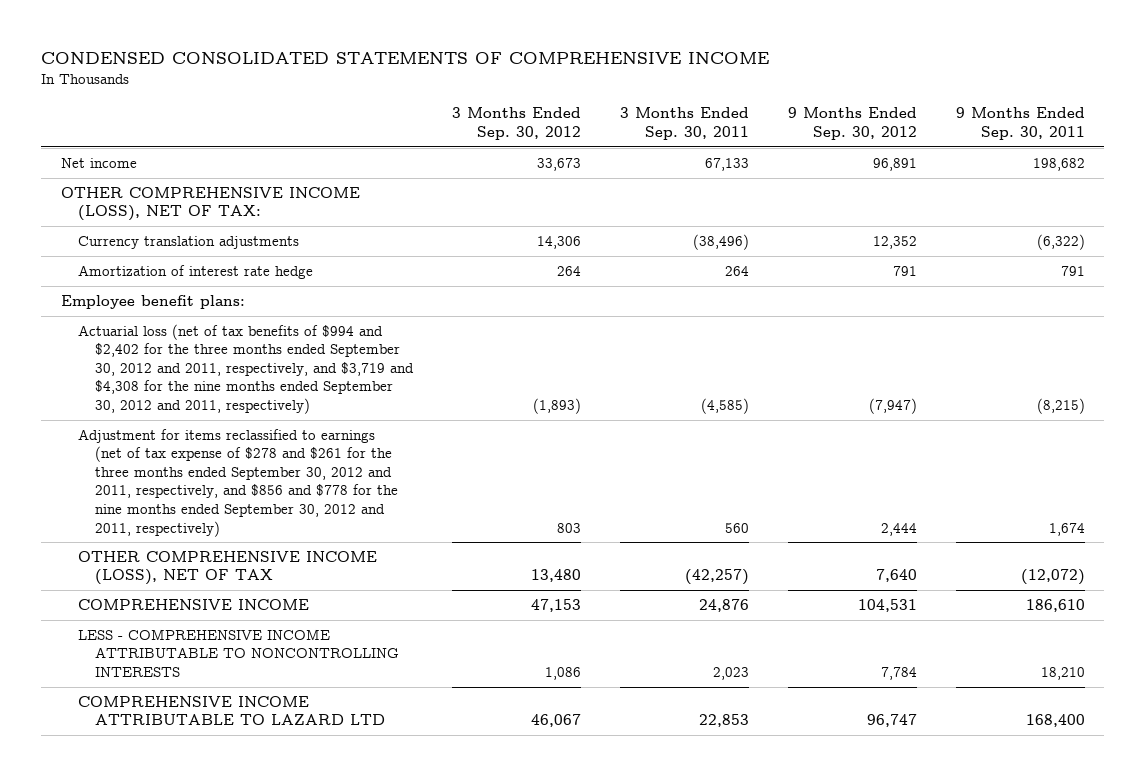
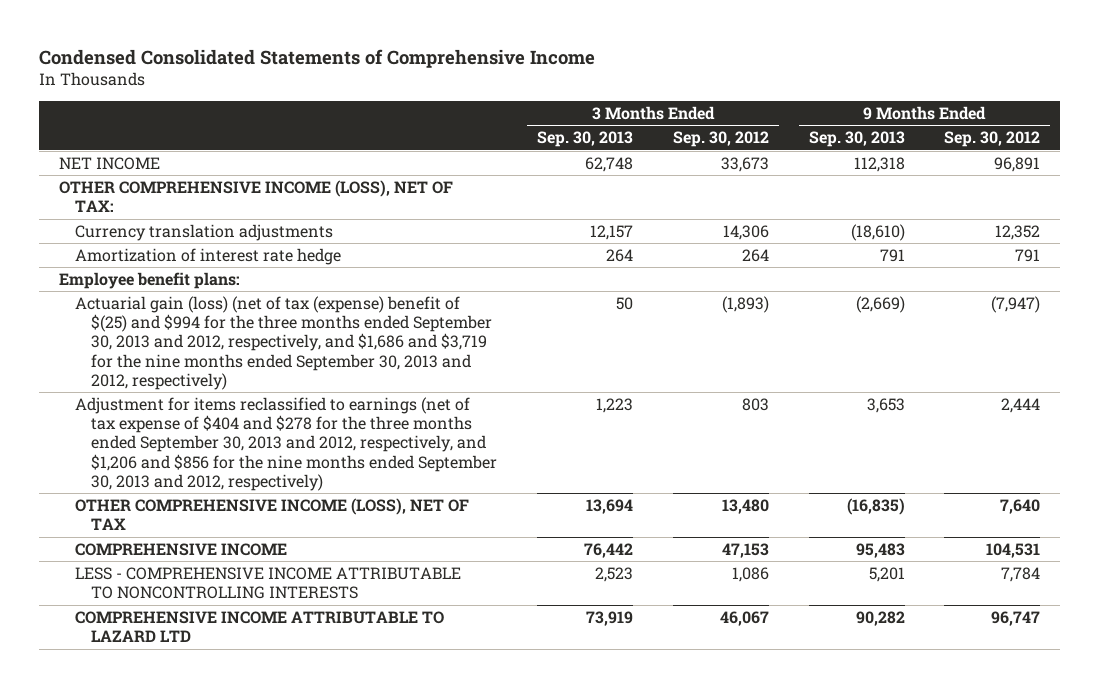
- CONDENSED CONSOLIDATED STATEMENTS OF COMPREHENSIVE INCOME
+ Condensed Consolidated Statements of Comprehensive Income
- | 3 Months Ended Sep. 30, 2012 | 3 Months Ended Sep. 30, 2011 | 9 Months Ended Sep. 30, 2012 | 9 Months Ended Sep. 30, 2011
+ | 3 Months Ended Sep. 30, 2013 | 3 Months Ended Sep. 30, 2012 | 9 Months Ended Sep. 30, 2013 | 9 Months Ended Sep. 30, 2012
- Net income | 33,673 | 67,133 | 96,891 | 198,682
+ NET INCOME | 62,748 | 33,673 | 112,318 | 96,891
- Actuarial loss (net of tax benefits of $994 and $2,402 for the three months ended September 30, 2012 and 2011, respectively, and $3,719 and $4,308 for the nine months ended September 30, 2012 and 2011, respectively) | (1,893) | (4,585) | (7,947) | (8,215)
- Adjustment for items reclassified to earnings (net of tax expense of $278 and $261 for the three months ended September 30, 2012 and 2011, respectively, and $856 and $778 for the nine months ended September 30, 2012 and 2011, respectively) | 803 | 560 | 2,444 | 1,674
+ Actuarial gain (loss) (net of tax (expense) benefit of $(25) and $994 for the three months ended September 30, 2013 and 2012, respectively, and $1,686 and $3,719 for the nine months ended September 30, 2013 and 2012, respectively) | 50 | (1,893) | (2,669) | (7,947)
+ Adjustment for items reclassified to earnings (net of tax expense of $404 and $278 for the three months ended September 30, 2013 and 2012, respectively, and $1,206 and $856 for the nine months ended September 30, 2013 and 2012, respectively) | 1,223 | 803 | 3,653 | 2,444

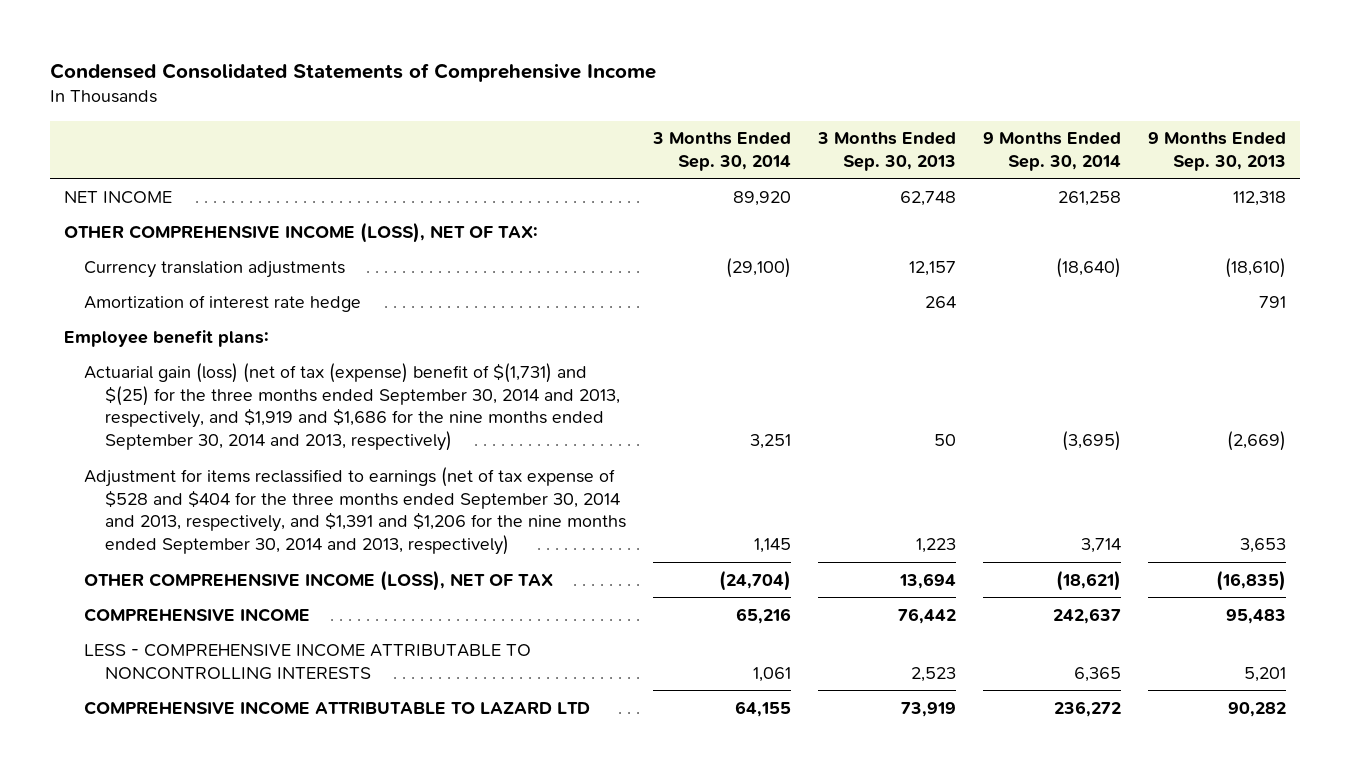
- | 3 Months Ended Sep. 30, 2013 | 3 Months Ended Sep. 30, 2012 | 9 Months Ended Sep. 30, 2013 | 9 Months Ended Sep. 30, 2012
+ | 3 Months Ended Sep. 30, 2014 | 3 Months Ended Sep. 30, 2013 | 9 Months Ended Sep. 30, 2014 | 9 Months Ended Sep. 30, 2013
- Actuarial gain (loss) (net of tax (expense) benefit of $(25) and $994 for the three months ended September 30, 2013 and 2012, respectively, and $1,686 and $3,719 for the nine months ended September 30, 2013 and 2012, respectively) | 50 | (1,893) | (2,669) | (7,947)
- Adjustment for items reclassified to earnings (net of tax expense of $404 and $278 for the three months ended September 30, 2013 and 2012, respectively, and $1,206 and $856 for the nine months ended September 30, 2013 and 2012, respectively) | 1,223 | 803 | 3,653 | 2,444
+ Actuarial gain (loss) (net of tax (expense) benefit of $(1,731) and $(25) for the three months ended September 30, 2014 and 2013, respectively, and $1,919 and $1,686 for the nine months ended September 30, 2014 and 2013, respectively) | 3,251 | 50 | (3,695) | (2,669)
+ Adjustment for items reclassified to earnings (net of tax expense of $528 and $404 for the three months ended September 30, 2014 and 2013, respectively, and $1,391 and $1,206 for the nine months ended September 30, 2014 and 2013, respectively) | 1,145 | 1,223 | 3,714 | 3,653

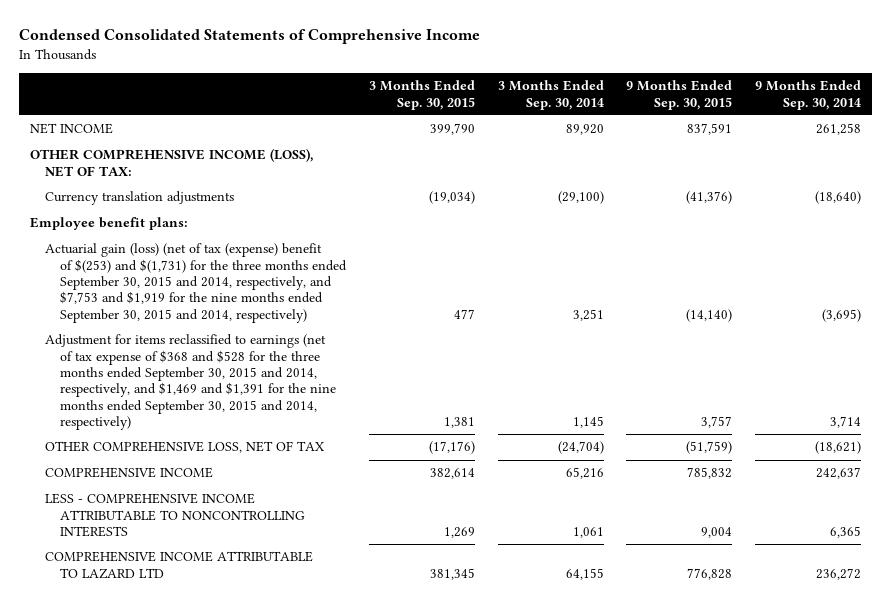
- | 3 Months Ended Sep. 30, 2014 | 3 Months Ended Sep. 30, 2013 | 9 Months Ended Sep. 30, 2014 | 9 Months Ended Sep. 30, 2013
+ | 3 Months Ended Sep. 30, 2015 | 3 Months Ended Sep. 30, 2014 | 9 Months Ended Sep. 30, 2015 | 9 Months Ended Sep. 30, 2014
- Amortization of interest rate hedge | | 264 | | 791
- Actuarial gain (loss) (net of tax (expense) benefit of $(1,731) and $(25) for the three months ended September 30, 2014 and 2013, respectively, and $1,919 and $1,686 for the nine months ended September 30, 2014 and 2013, respectively) | 3,251 | 50 | (3,695) | (2,669)
- Adjustment for items reclassified to earnings (net of tax expense of $528 and $404 for the three months ended September 30, 2014 and 2013, respectively, and $1,391 and $1,206 for the nine months ended September 30, 2014 and 2013, respectively) | 1,145 | 1,223 | 3,714 | 3,653
- OTHER COMPREHENSIVE INCOME (LOSS), NET OF TAX | (24,704) | 13,694 | (18,621) | (16,835)
+ Actuarial gain (loss) (net of tax (expense) benefit of $(253) and $(1,731) for the three months ended September 30, 2015 and 2014, respectively, and $7,753 and $1,919 for the nine months ended September 30, 2015 and 2014, respectively) | 477 | 3,251 | (14,140) | (3,695)
+ Adjustment for items reclassified to earnings (net of tax expense of $368 and $528 for the three months ended September 30, 2015 and 2014, respectively, and $1,469 and $1,391 for the nine months ended September 30, 2015 and 2014, respectively) | 1,381 | 1,145 | 3,757 | 3,714
+ OTHER COMPREHENSIVE LOSS, NET OF TAX | (17,176) | (24,704) | (51,759) | (18,621)

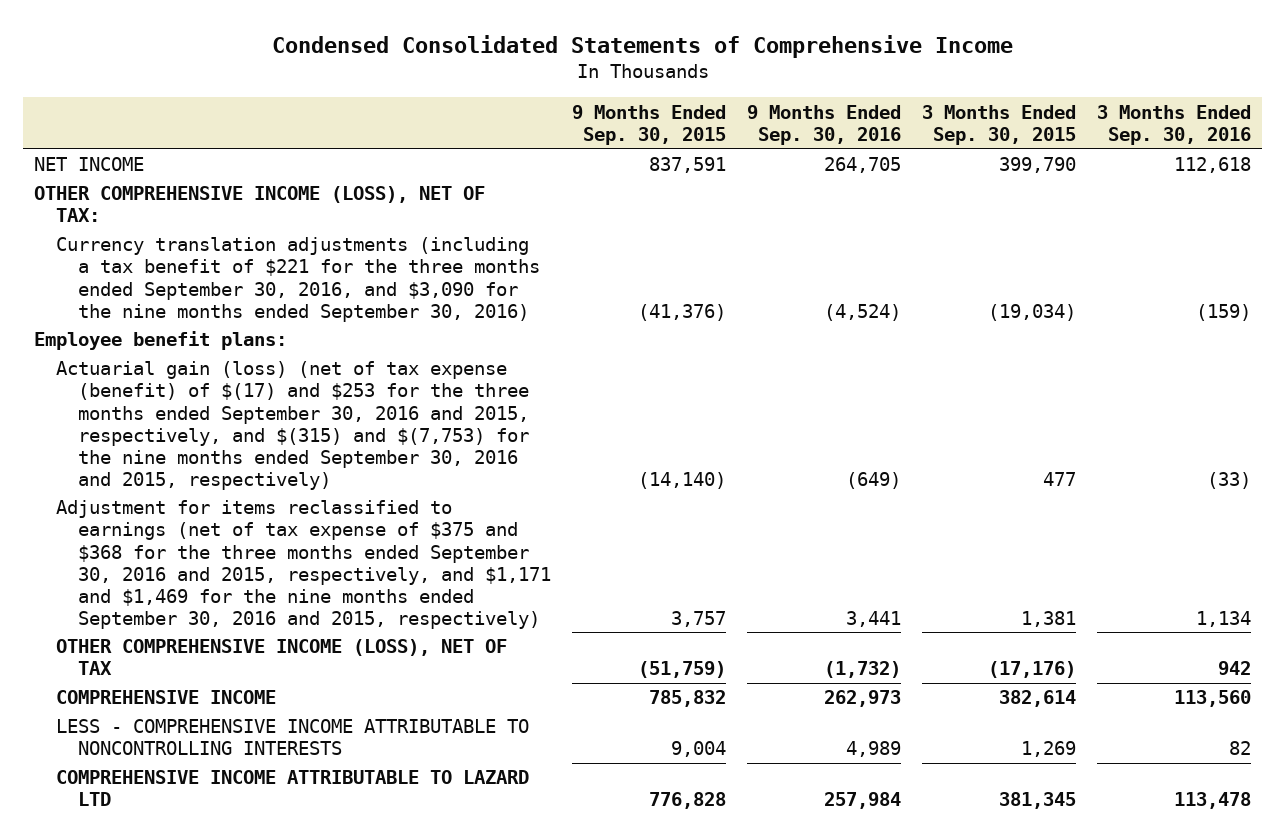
- | 3 Months Ended Sep. 30, 2015 | 3 Months Ended Sep. 30, 2014 | 9 Months Ended Sep. 30, 2015 | 9 Months Ended Sep. 30, 2014
+ | 9 Months Ended Sep. 30, 2015 | 9 Months Ended Sep. 30, 2016 | 3 Months Ended Sep. 30, 2015 | 3 Months Ended Sep. 30, 2016
- Currency translation adjustments | (19,034) | (29,100) | (41,376) | (18,640)
+ Currency translation adjustments (including a tax benefit of $221 for the three months ended September 30, 2016, and $3,090 for the nine months ended September 30, 2016) | (41,376) | (4,524) | (19,034) | (159)
- Actuarial gain (loss) (net of tax (expense) benefit of $(253) and $(1,731) for the three months ended September 30, 2015 and 2014, respectively, and $7,753 and $1,919 for the nine months ended September 30, 2015 and 2014, respectively) | 477 | 3,251 | (14,140) | (3,695)
- Adjustment for items reclassified to earnings (net of tax expense of $368 and $528 for the three months ended September 30, 2015 and 2014, respectively, and $1,469 and $1,391 for the nine months ended September 30, 2015 and 2014, respectively) | 1,381 | 1,145 | 3,757 | 3,714
- OTHER COMPREHENSIVE LOSS, NET OF TAX | (17,176) | (24,704) | (51,759) | (18,621)
+ Actuarial gain (loss) (net of tax expense (benefit) of $(17) and $253 for the three months ended September 30, 2016 and 2015, respectively, and $(315) and $(7,753) for the nine months ended September 30, 2016 and 2015, respectively) | (14,140) | (649) | 477 | (33)
+ Adjustment for items reclassified to earnings (net of tax expense of $375 and $368 for the three months ended September 30, 2016 and 2015, respectively, and $1,171 and $1,469 for the nine months ended September 30, 2016 and 2015, respectively) | 3,757 | 3,441 | 1,381 | 1,134
+ OTHER COMPREHENSIVE INCOME (LOSS), NET OF TAX | (51,759) | (1,732) | (17,176) | 942

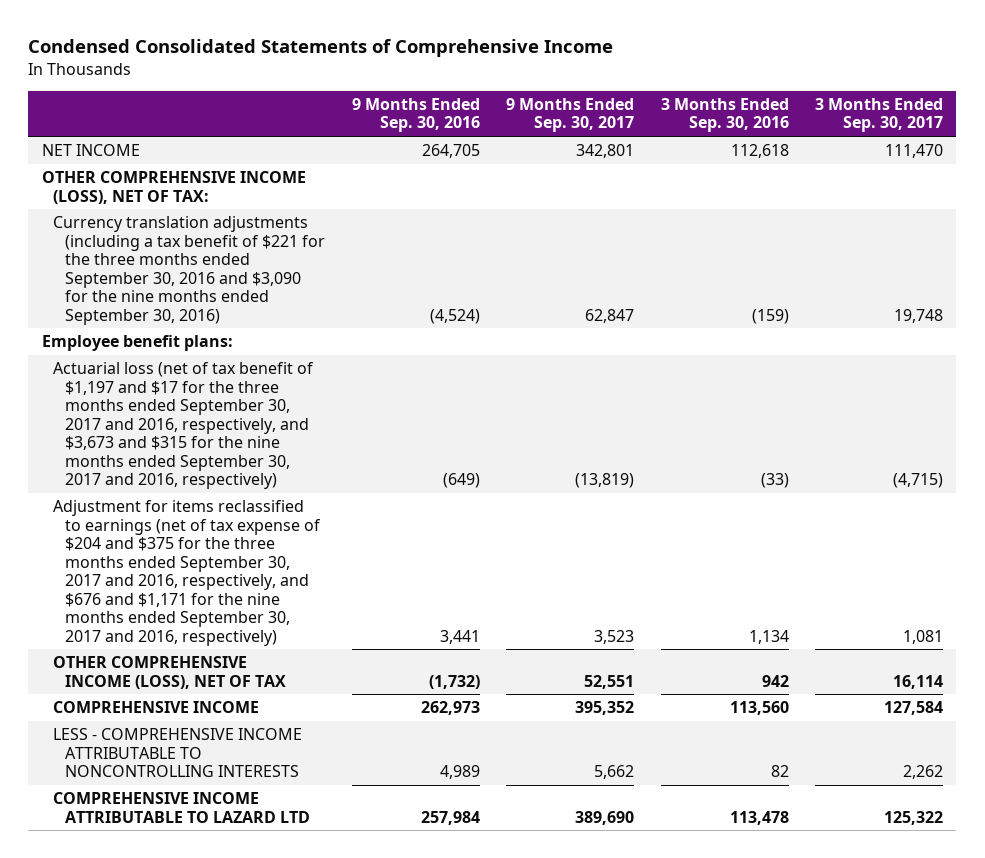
- | 9 Months Ended Sep. 30, 2015 | 9 Months Ended Sep. 30, 2016 | 3 Months Ended Sep. 30, 2015 | 3 Months Ended Sep. 30, 2016
+ | 9 Months Ended Sep. 30, 2016 | 9 Months Ended Sep. 30, 2017 | 3 Months Ended Sep. 30, 2016 | 3 Months Ended Sep. 30, 2017
- Currency translation adjustments (including a tax benefit of $221 for the three months ended September 30, 2016, and $3,090 for the nine months ended September 30, 2016) | (41,376) | (4,524) | (19,034) | (159)
+ Currency translation adjustments (including a tax benefit of $221 for the three months ended September 30, 2016 and $3,090 for the nine months ended September 30, 2016) | (4,524) | 62,847 | (159) | 19,748
- Actuarial gain (loss) (net of tax expense (benefit) of $(17) and $253 for the three months ended September 30, 2016 and 2015, respectively, and $(315) and $(7,753) for the nine months ended September 30, 2016 and 2015, respectively) | (14,140) | (649) | 477 | (33)
- Adjustment for items reclassified to earnings (net of tax expense of $375 and $368 for the three months ended September 30, 2016 and 2015, respectively, and $1,171 and $1,469 for the nine months ended September 30, 2016 and 2015, respectively) | 3,757 | 3,441 | 1,381 | 1,134
+ Actuarial loss (net of tax benefit of $1,197 and $17 for the three months ended September 30, 2017 and 2016, respectively, and $3,673 and $315 for the nine months ended September 30, 2017 and 2016, respectively) | (649) | (13,819) | (33) | (4,715)
+ Adjustment for items reclassified to earnings (net of tax expense of $204 and $375 for the three months ended September 30, 2017 and 2016, respectively, and $676 and $1,171 for the nine months ended September 30, 2017 and 2016, respectively) | 3,441 | 3,523 | 1,134 | 1,081

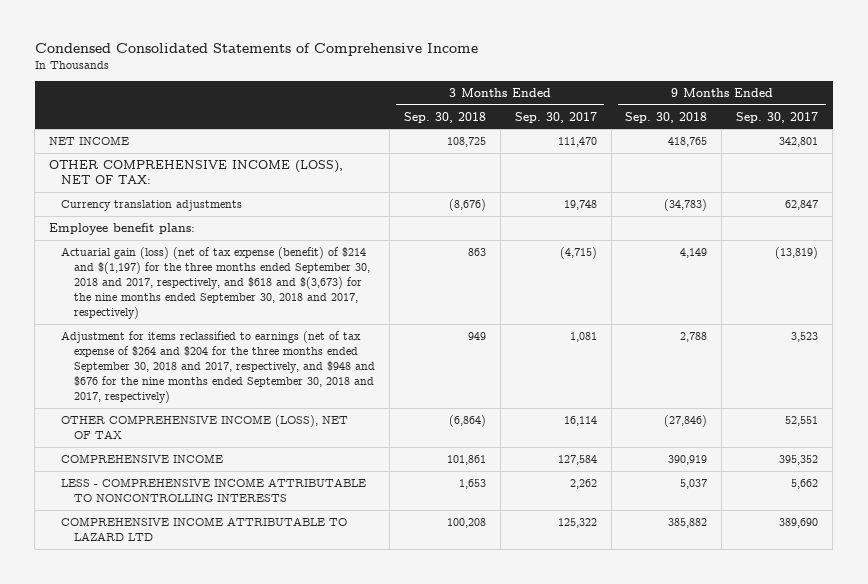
- | 9 Months Ended Sep. 30, 2016 | 9 Months Ended Sep. 30, 2017 | 3 Months Ended Sep. 30, 2016 | 3 Months Ended Sep. 30, 2017
+ | 3 Months Ended Sep. 30, 2018 | 3 Months Ended Sep. 30, 2017 | 9 Months Ended Sep. 30, 2018 | 9 Months Ended Sep. 30, 2017
- Currency translation adjustments (including a tax benefit of $221 for the three months ended September 30, 2016 and $3,090 for the nine months ended September 30, 2016) | (4,524) | 62,847 | (159) | 19,748
+ Currency translation adjustments | (8,676) | 19,748 | (34,783) | 62,847
- Actuarial loss (net of tax benefit of $1,197 and $17 for the three months ended September 30, 2017 and 2016, respectively, and $3,673 and $315 for the nine months ended September 30, 2017 and 2016, respectively) | (649) | (13,819) | (33) | (4,715)
- Adjustment for items reclassified to earnings (net of tax expense of $204 and $375 for the three months ended September 30, 2017 and 2016, respectively, and $676 and $1,171 for the nine months ended September 30, 2017 and 2016, respectively) | 3,441 | 3,523 | 1,134 | 1,081
+ Actuarial gain (loss) (net of tax expense (benefit) of $214 and $(1,197) for the three months ended September 30, 2018 and 2017, respectively, and $618 and $(3,673) for the nine months ended September 30, 2018 and 2017, respectively) | 863 | (4,715) | 4,149 | (13,819)
+ Adjustment for items reclassified to earnings (net of tax expense of $264 and $204 for the three months ended September 30, 2018 and 2017, respectively, and $948 and $676 for the nine months ended September 30, 2018 and 2017, respectively) | 949 | 1,081 | 2,788 | 3,523

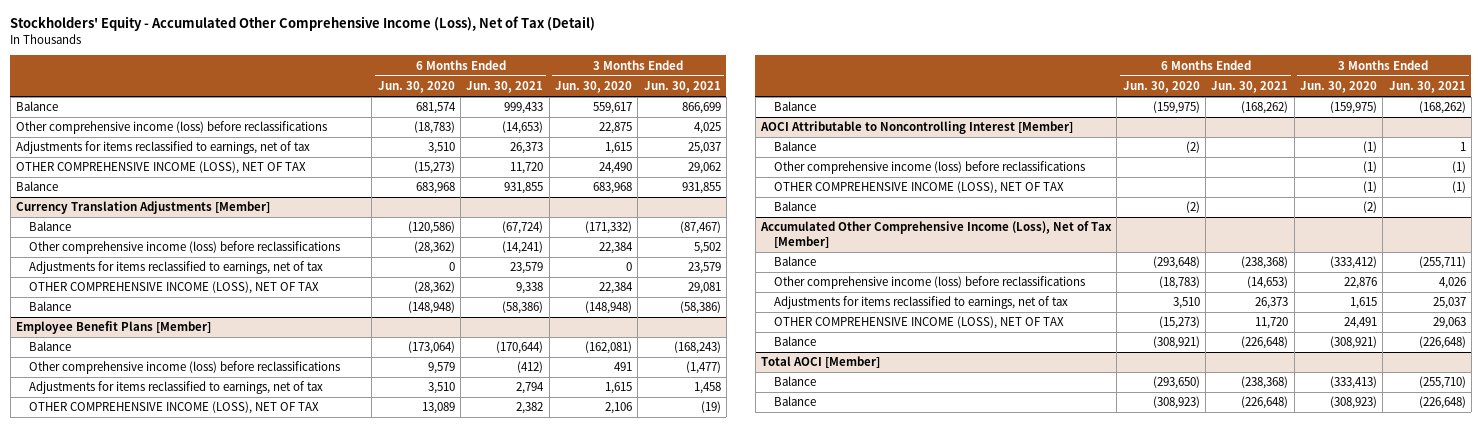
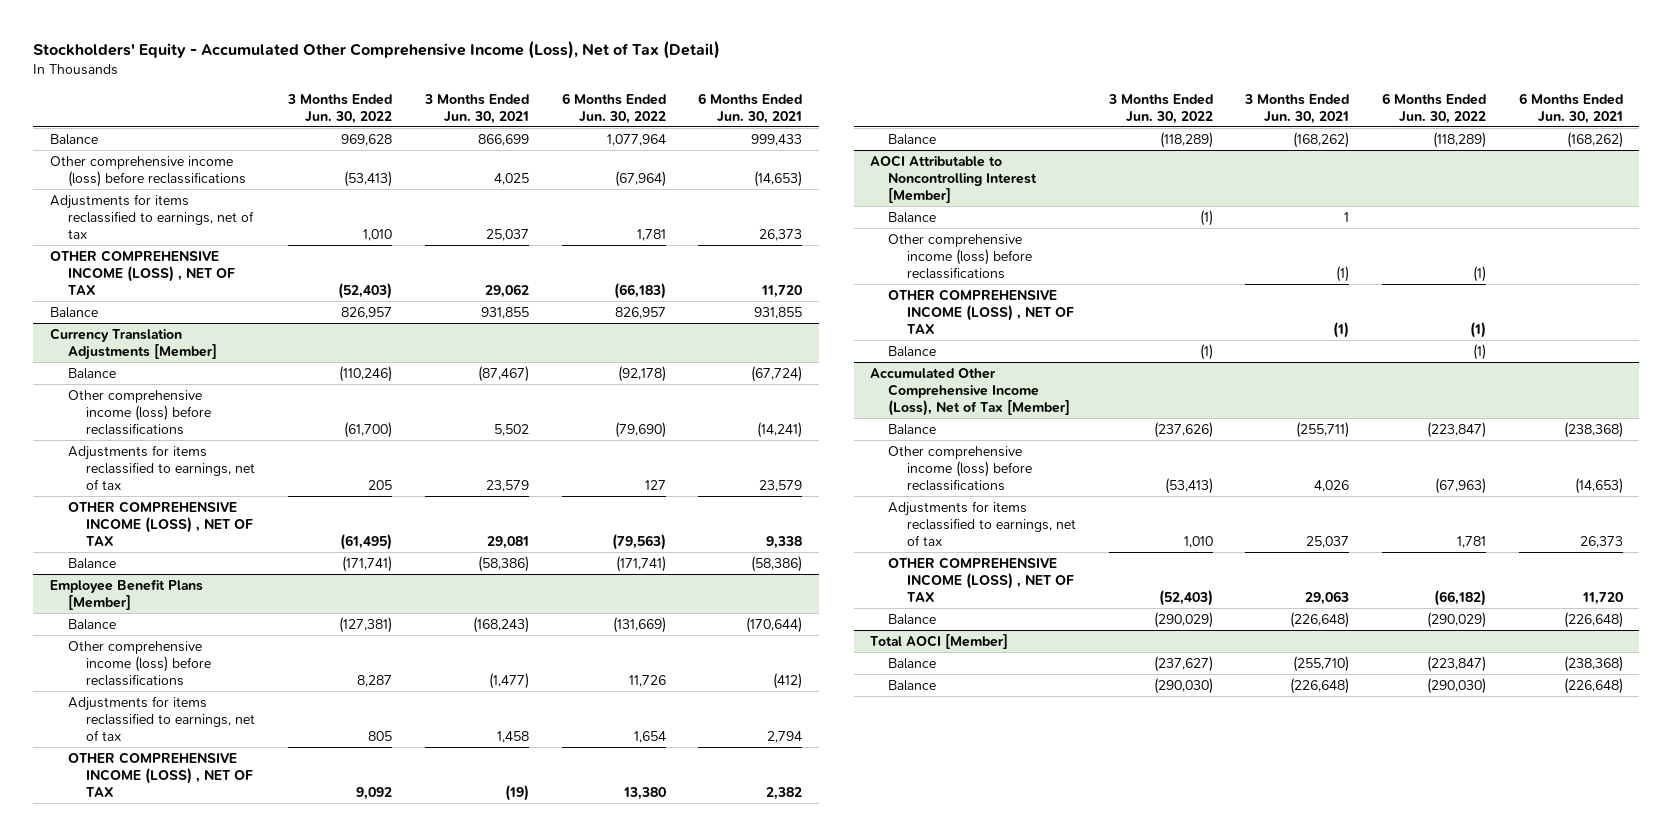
- | 6 Months Ended Jun. 30, 2020 | 6 Months Ended Jun. 30, 2021 | 3 Months Ended Jun. 30, 2020 | 3 Months Ended Jun. 30, 2021
+ | 3 Months Ended Jun. 30, 2022 | 3 Months Ended Jun. 30, 2021 | 6 Months Ended Jun. 30, 2022 | 6 Months Ended Jun. 30, 2021
- OTHER COMPREHENSIVE INCOME (LOSS), NET OF TAX | (15,273) | 11,720 | 24,490 | 29,062
+ OTHER COMPREHENSIVE INCOME (LOSS) , NET OF TAX | (52,403) | 29,062 | (66,183) | 11,720
@ Currency Translation Adjustments [Member]
- OTHER COMPREHENSIVE INCOME (LOSS), NET OF TAX | (28,362) | 9,338 | 22,384 | 29,081
+ OTHER COMPREHENSIVE INCOME (LOSS) , NET OF TAX | (61,495) | 29,081 | (79,563) | 9,338
@ Employee Benefit Plans [Member]
- OTHER COMPREHENSIVE INCOME (LOSS), NET OF TAX | 13,089 | 2,382 | 2,106 | (19)
+ OTHER COMPREHENSIVE INCOME (LOSS) , NET OF TAX | 9,092 | (19) | 13,380 | 2,382
@ AOCI Attributable to Noncontrolling Interest [Member]
- OTHER COMPREHENSIVE INCOME (LOSS), NET OF TAX | | | (1) | (1)
+ OTHER COMPREHENSIVE INCOME (LOSS) , NET OF TAX | | (1) | (1) |
@ Accumulated Other Comprehensive Income (Loss), Net of Tax [Member]
- OTHER COMPREHENSIVE INCOME (LOSS), NET OF TAX | (15,273) | 11,720 | 24,491 | 29,063
+ OTHER COMPREHENSIVE INCOME (LOSS) , NET OF TAX | (52,403) | 29,063 | (66,182) | 11,720

